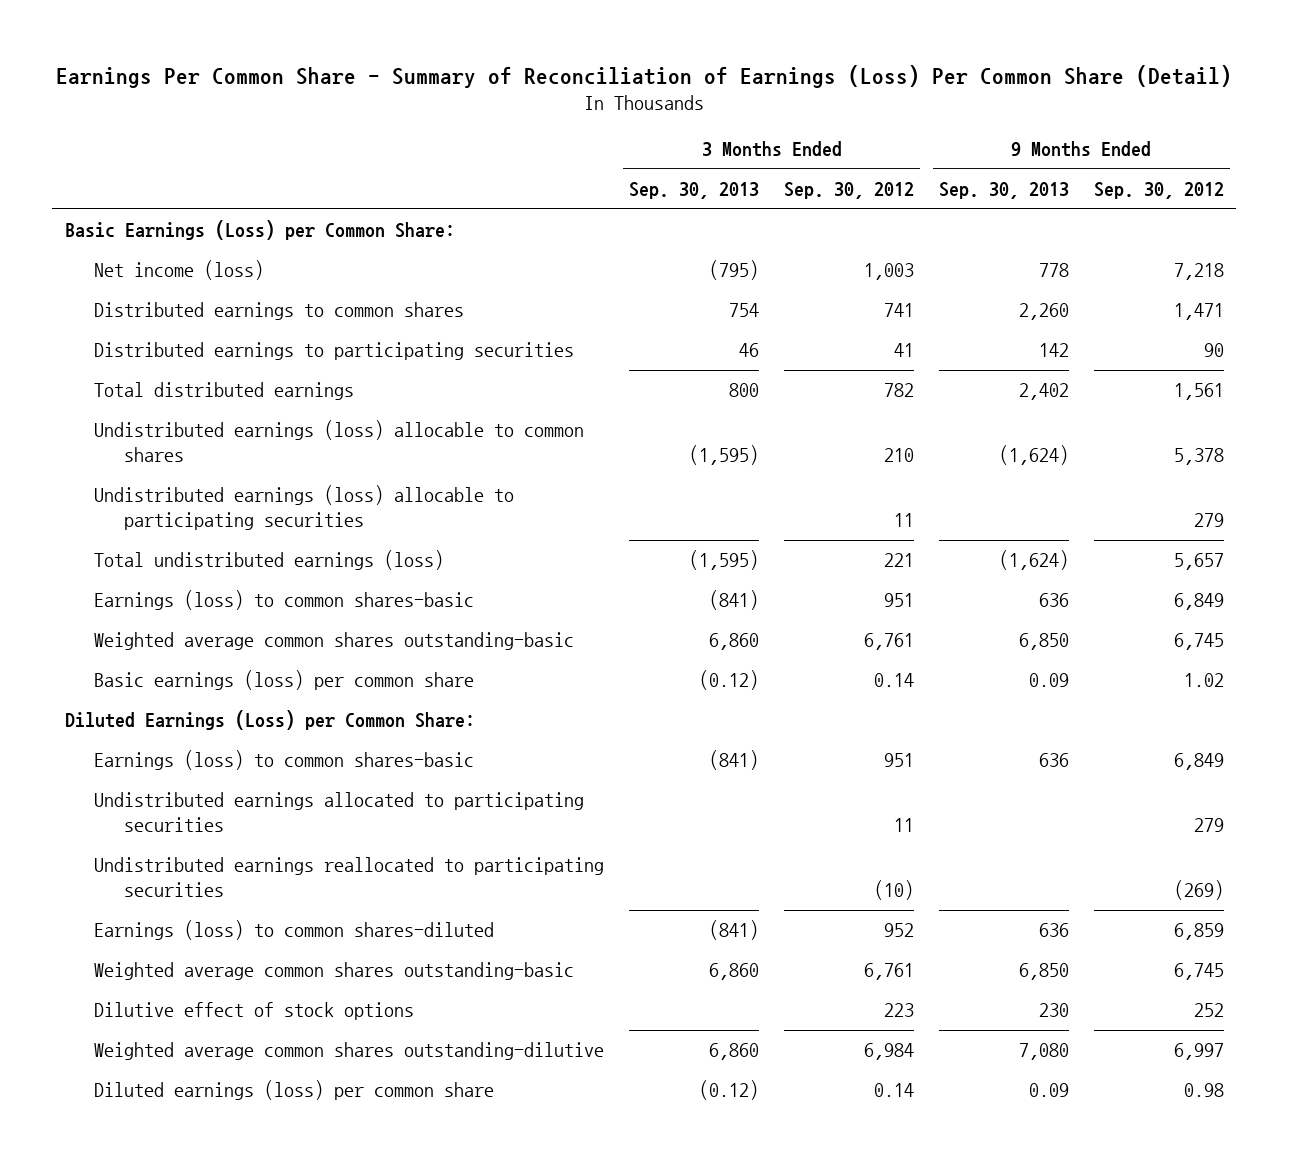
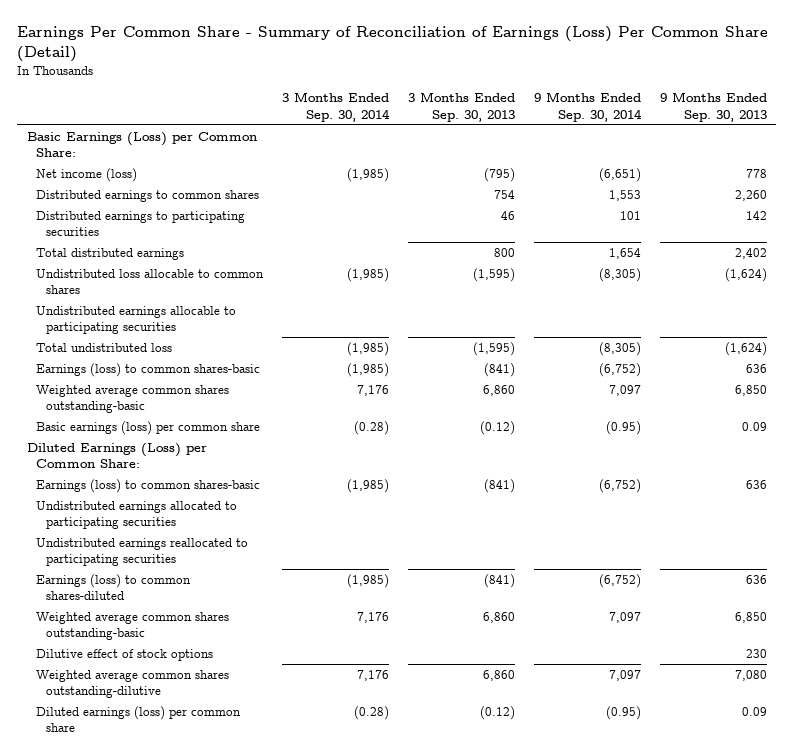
- | 3 Months Ended Sep. 30, 2013 | 3 Months Ended Sep. 30, 2012 | 9 Months Ended Sep. 30, 2013 | 9 Months Ended Sep. 30, 2012
+ | 3 Months Ended Sep. 30, 2014 | 3 Months Ended Sep. 30, 2013 | 9 Months Ended Sep. 30, 2014 | 9 Months Ended Sep. 30, 2013
- Undistributed earnings (loss) allocable to common shares | (1,595) | 210 | (1,624) | 5,378
- Undistributed earnings (loss) allocable to participating securities | | 11 | | 279
- Total undistributed earnings (loss) | (1,595) | 221 | (1,624) | 5,657
+ Undistributed loss allocable to common shares | (1,985) | (1,595) | (8,305) | (1,624)
+ Undistributed earnings allocable to participating securities
+ Total undistributed loss | (1,985) | (1,595) | (8,305) | (1,624)

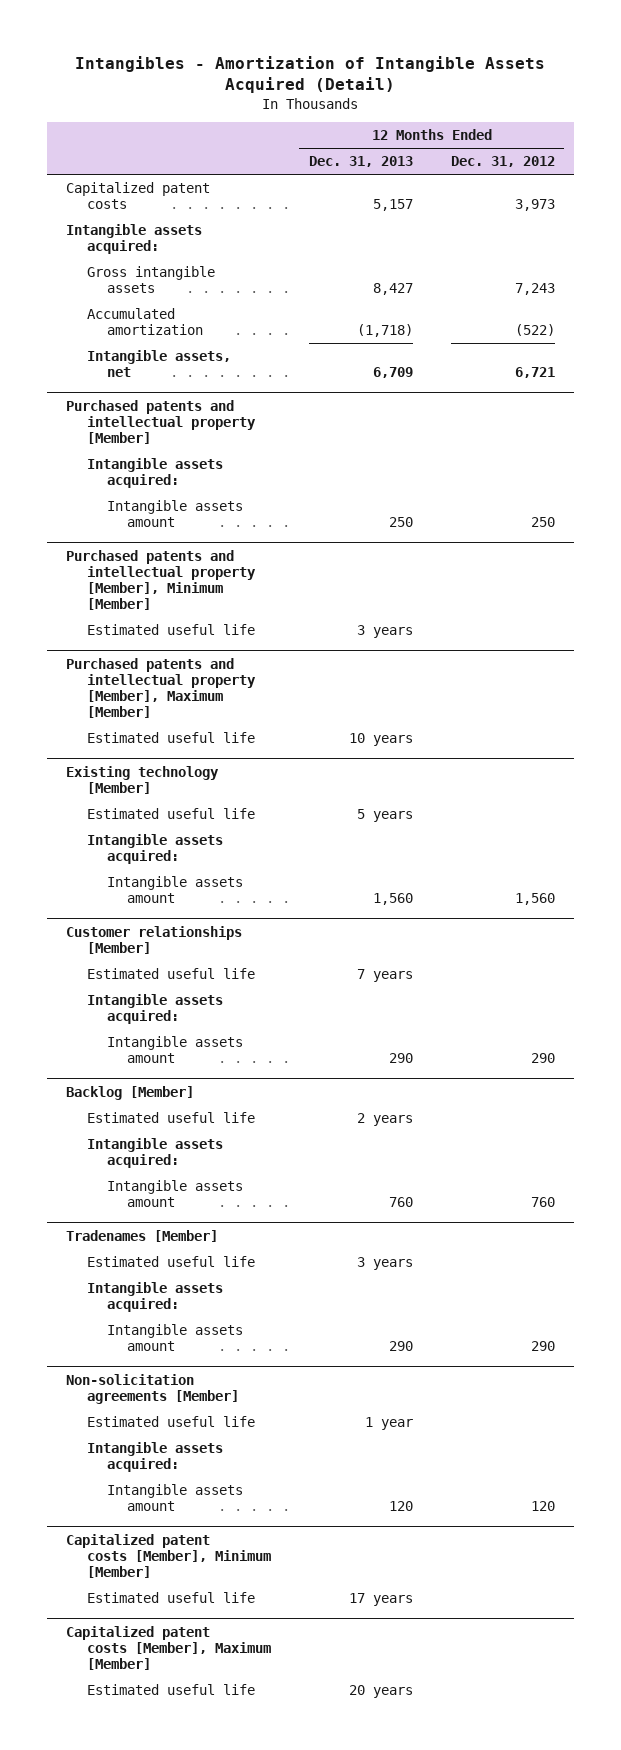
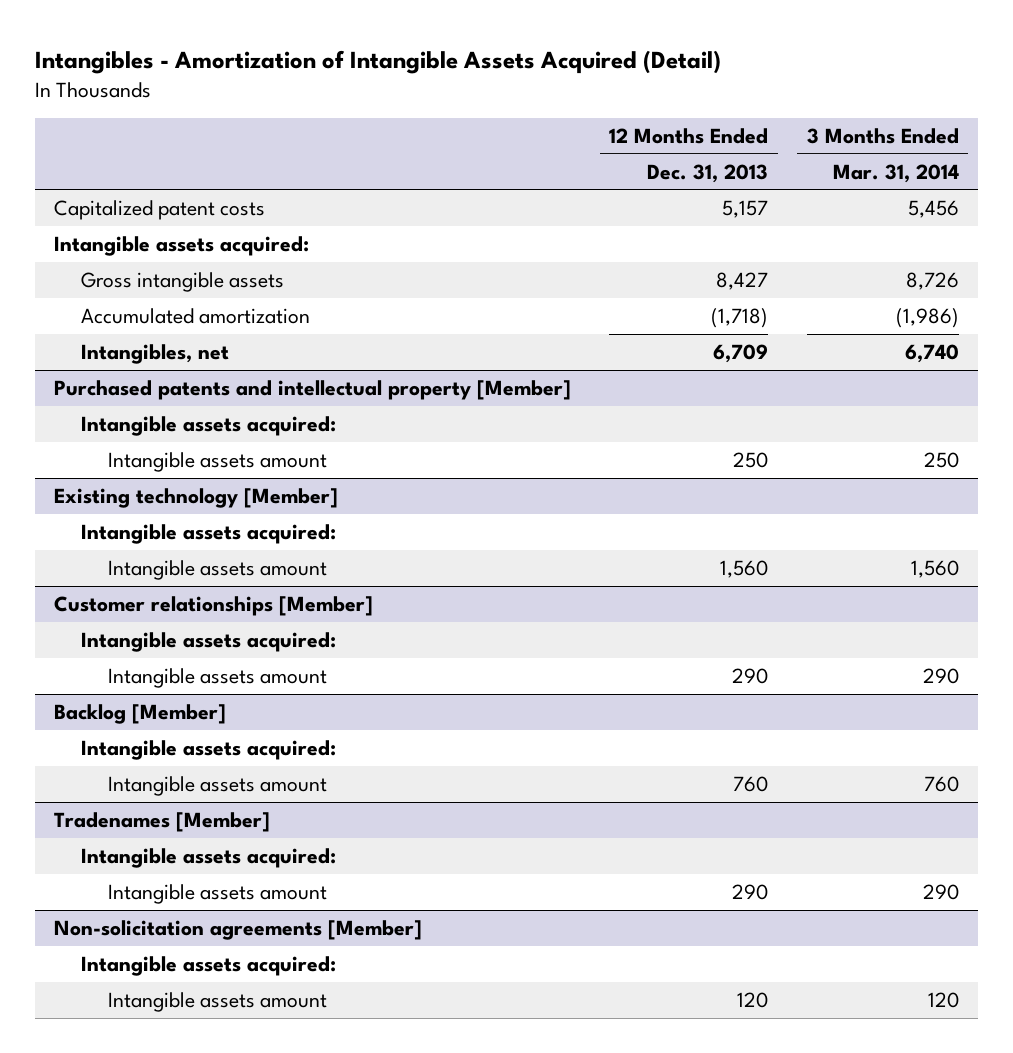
- | 12 Months Ended Dec. 31, 2013 | 12 Months Ended Dec. 31, 2012
+ | 12 Months Ended Dec. 31, 2013 | 3 Months Ended Mar. 31, 2014
- Intangible assets, net | 6,709 | 6,721
+ Intangibles, net | 6,709 | 6,740
- Purchased patents and intellectual property [Member], Minimum [Member]
- Estimated useful life | 3 years |
- Purchased patents and intellectual property [Member], Maximum [Member]
- Estimated useful life | 10 years |
@ Existing technology [Member]
- Estimated useful life | 5 years |
@ Customer relationships [Member]
- Estimated useful life | 7 years |
@ Backlog [Member]
- Estimated useful life | 2 years |
@ Tradenames [Member]
- Estimated useful life | 3 years |
@ Non-solicitation agreements [Member]
- Estimated useful life | 1 year |
- Capitalized patent costs [Member], Minimum [Member]
- Estimated useful life | 17 years |
- Capitalized patent costs [Member], Maximum [Member]
- Estimated useful life | 20 years |

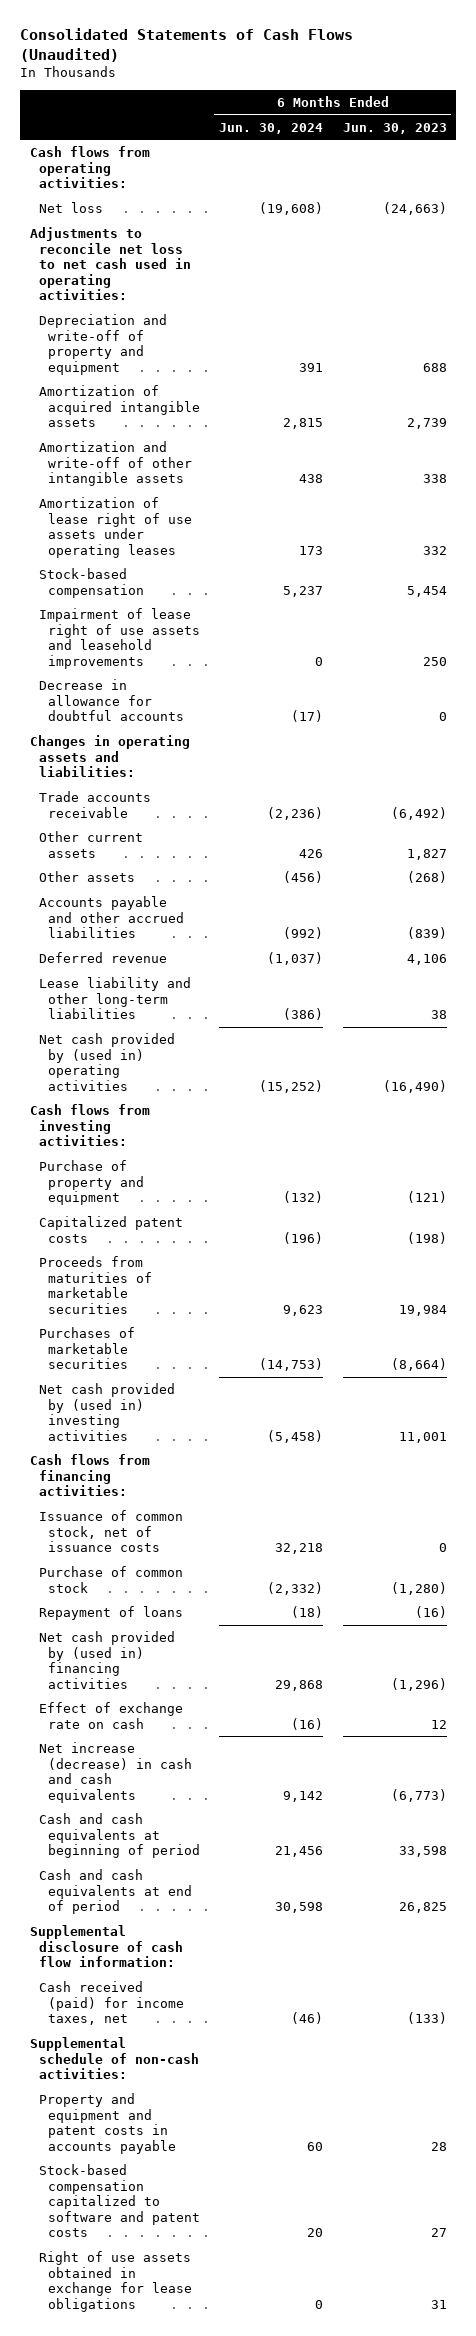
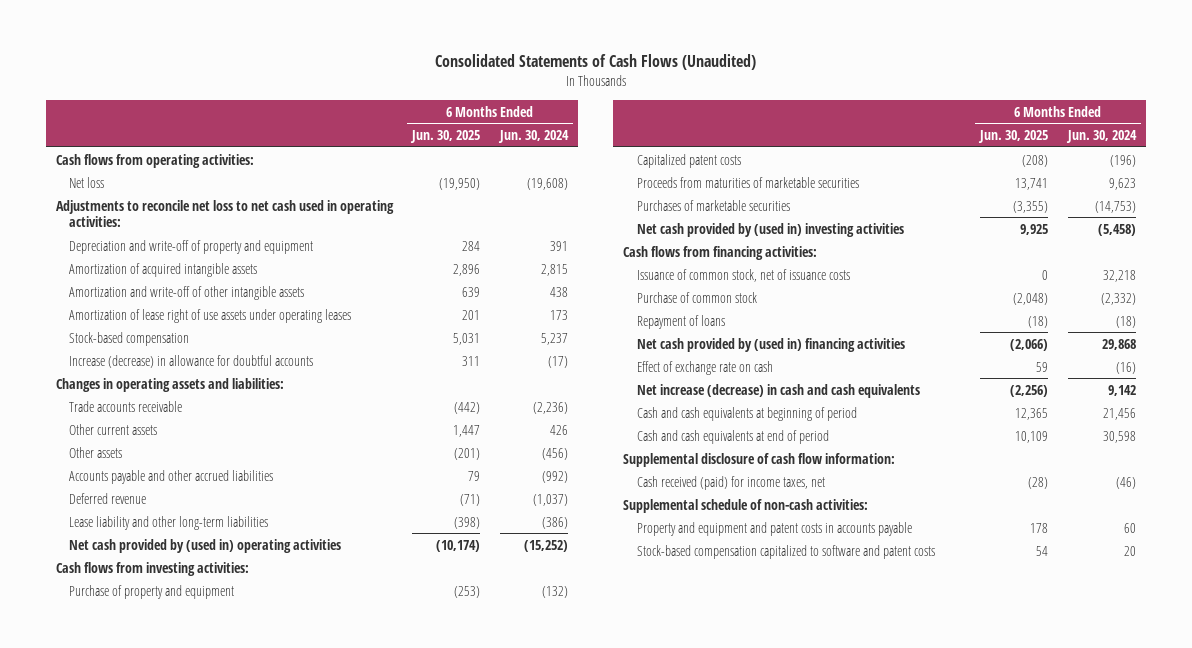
- | 6 Months Ended Jun. 30, 2024 | 6 Months Ended Jun. 30, 2023
+ | 6 Months Ended Jun. 30, 2025 | 6 Months Ended Jun. 30, 2024
- Impairment of lease right of use assets and leasehold improvements | 0 | 250
- Decrease in allowance for doubtful accounts | (17) | 0
+ Increase (decrease) in allowance for doubtful accounts | 311 | (17)
- Right of use assets obtained in exchange for lease obligations | 0 | 31

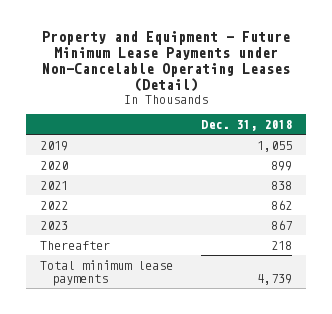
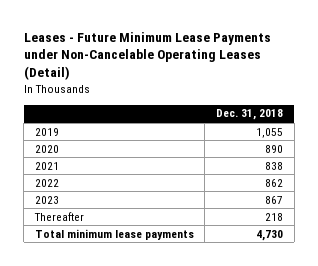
- Property and Equipment - Future Minimum Lease Payments under Non-Cancelable Operating Leases (Detail)
+ Leases - Future Minimum Lease Payments under Non-Cancelable Operating Leases (Detail)
- 2020 | 899
+ 2020 | 890
- Total minimum lease payments | 4,739
+ Total minimum lease payments | 4,730

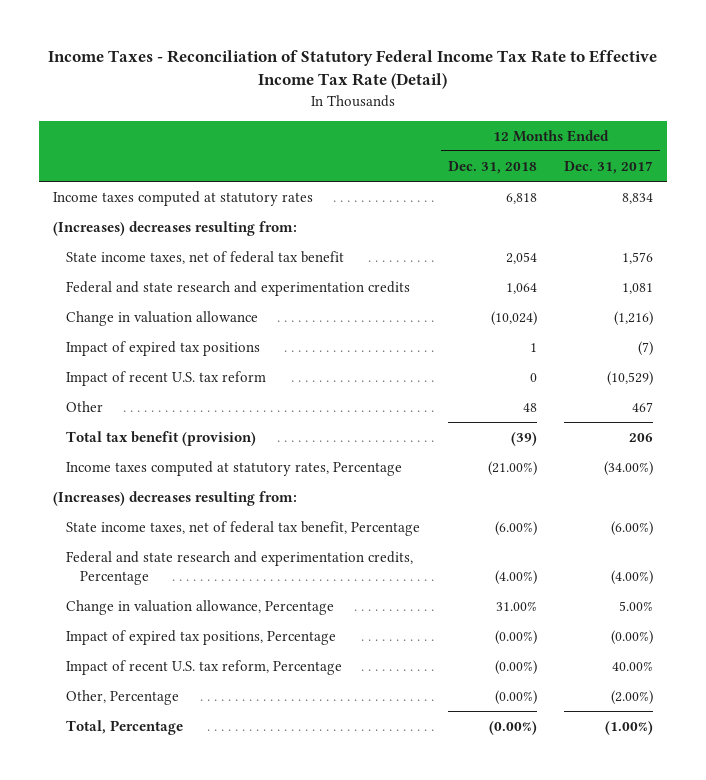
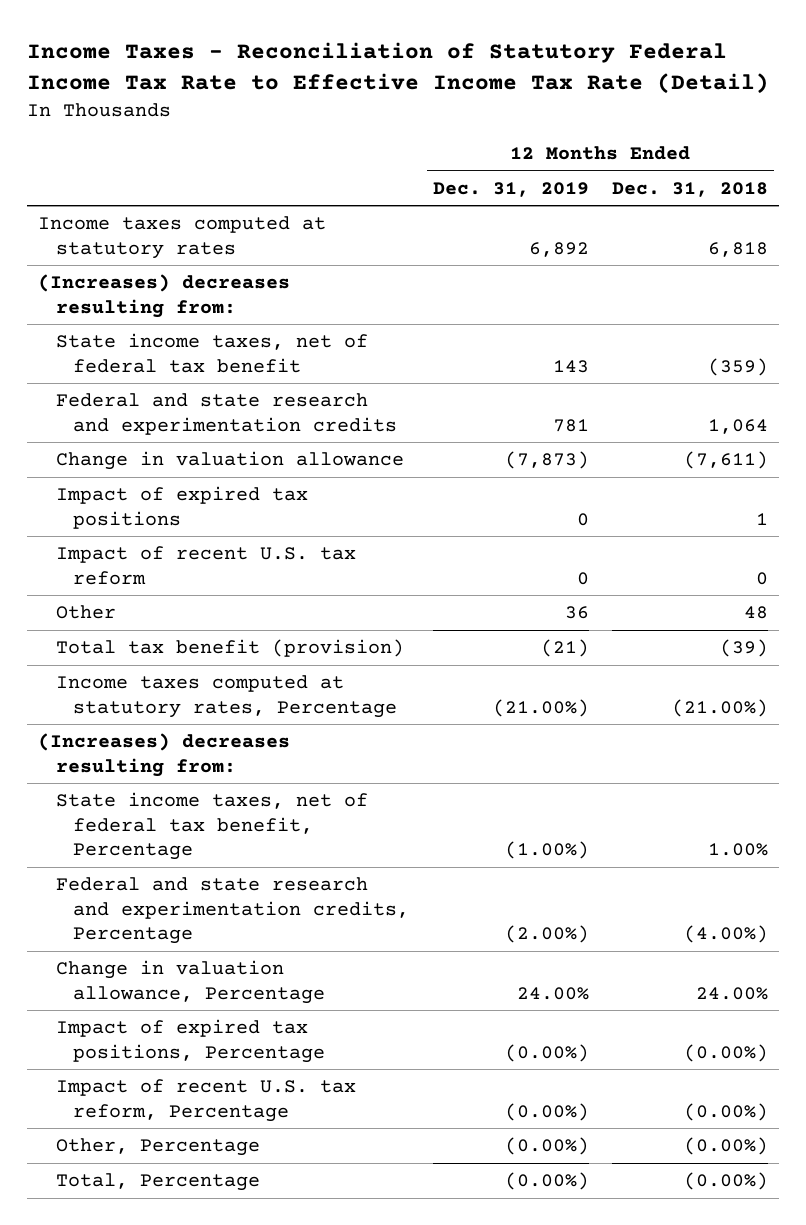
- | 12 Months Ended Dec. 31, 2018 | 12 Months Ended Dec. 31, 2017
+ | 12 Months Ended Dec. 31, 2019 | 12 Months Ended Dec. 31, 2018
- State income taxes, net of federal tax benefit | 2,054 | 1,576
+ State income taxes, net of federal tax benefit | 143 | (359)
- Change in valuation allowance | (10,024) | (1,216)
+ Change in valuation allowance | (7,873) | (7,611)
- State income taxes, net of federal tax benefit, Percentage | (6.00%) | (6.00%)
+ State income taxes, net of federal tax benefit, Percentage | (1.00%) | 1.00%
- Change in valuation allowance, Percentage | 31.00% | 5.00%
+ Change in valuation allowance, Percentage | 24.00% | 24.00%

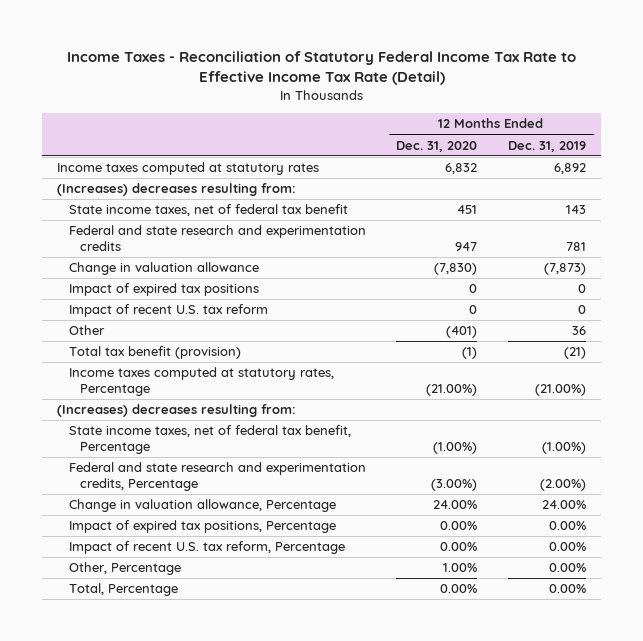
- | 12 Months Ended Dec. 31, 2019 | 12 Months Ended Dec. 31, 2018
+ | 12 Months Ended Dec. 31, 2020 | 12 Months Ended Dec. 31, 2019
- Impact of expired tax positions, Percentage | (0.00%) | (0.00%)
- Impact of recent U.S. tax reform, Percentage | (0.00%) | (0.00%)
- Other, Percentage | (0.00%) | (0.00%)
- Total, Percentage | (0.00%) | (0.00%)
+ Impact of expired tax positions, Percentage | 0.00% | 0.00%
+ Impact of recent U.S. tax reform, Percentage | 0.00% | 0.00%
+ Other, Percentage | 1.00% | 0.00%
+ Total, Percentage | 0.00% | 0.00%

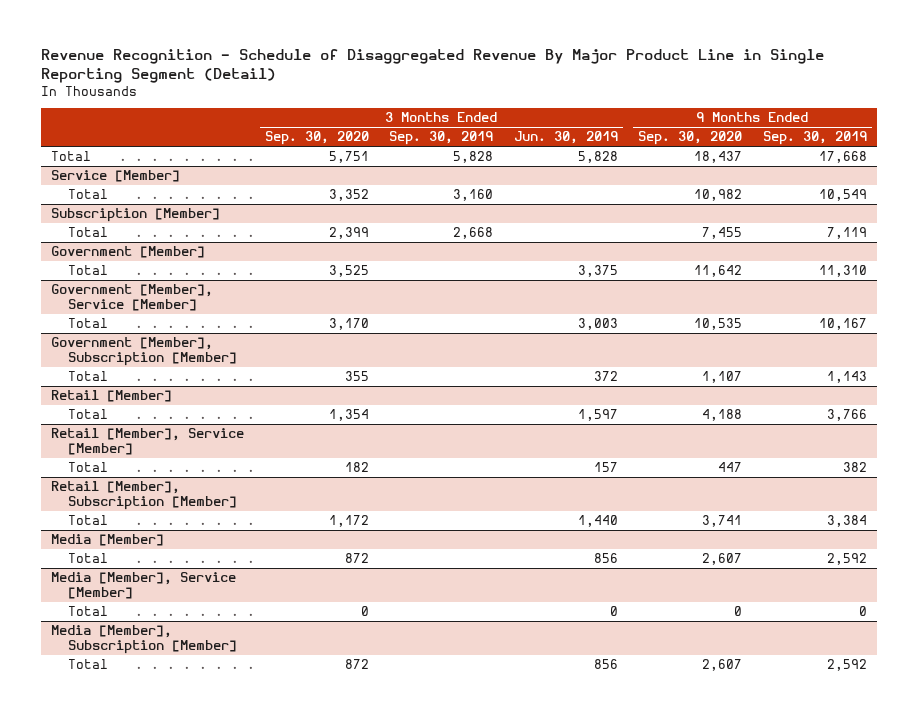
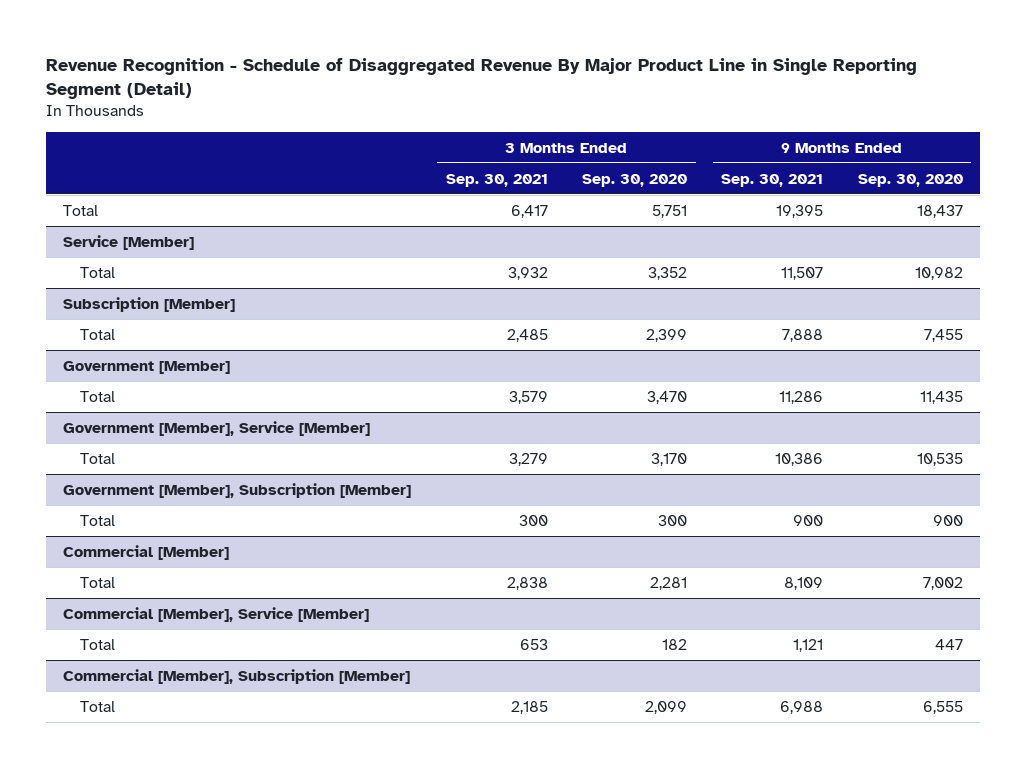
- | 3 Months Ended Sep. 30, 2020 | 3 Months Ended Sep. 30, 2019 | 3 Months Ended Jun. 30, 2019 | 9 Months Ended Sep. 30, 2020 | 9 Months Ended Sep. 30, 2019
+ | 3 Months Ended Sep. 30, 2021 | 3 Months Ended Sep. 30, 2020 | 9 Months Ended Sep. 30, 2021 | 9 Months Ended Sep. 30, 2020
@ Government [Member]
- Total | 3,525 | | 3,375 | 11,642 | 11,310
+ Total | 3,579 | 3,470 | 11,286 | 11,435
@ Government [Member], Subscription [Member]
- Total | 355 | | 372 | 1,107 | 1,143
- Retail [Member]
- Total | 1,354 | | 1,597 | 4,188 | 3,766
- Retail [Member], Service [Member]
@ Government [Member], Subscription [Member]
+ Total | 300 | 300 | 900 | 900
+ Commercial [Member]
+ Total | 2,838 | 2,281 | 8,109 | 7,002
+ Commercial [Member], Service [Member]
- Retail [Member], Subscription [Member]
- Total | 1,172 | | 1,440 | 3,741 | 3,384
- Media [Member]
- Total | 872 | | 856 | 2,607 | 2,592
- Media [Member], Service [Member]
- Total | 0 | | 0 | 0 | 0
- Media [Member], Subscription [Member]
- Total | 872 | | 856 | 2,607 | 2,592
+ Commercial [Member], Subscription [Member]
+ Total | 2,185 | 2,099 | 6,988 | 6,555

